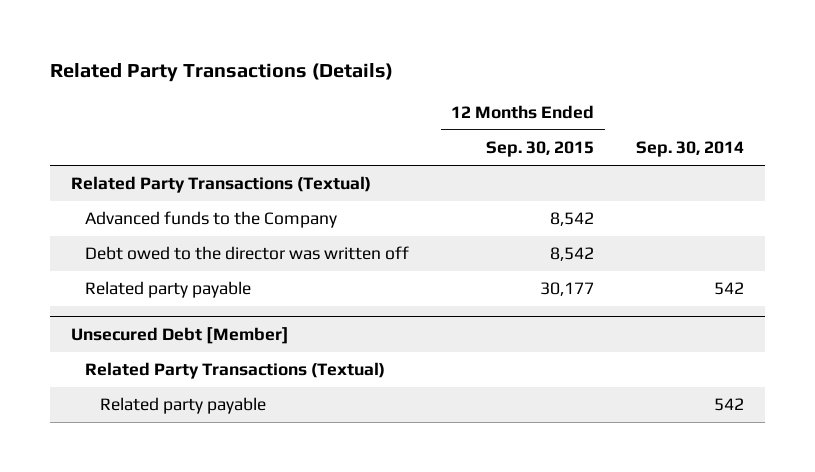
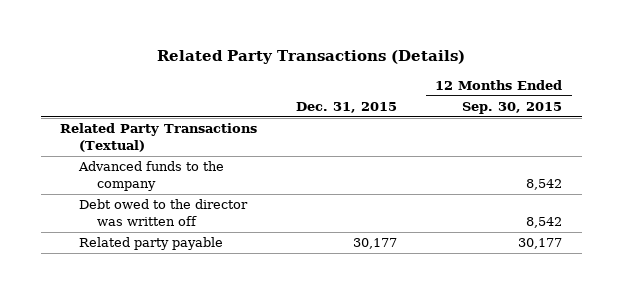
- | 12 Months Ended Sep. 30, 2015 | Sep. 30, 2014
+ | Dec. 31, 2015 | 12 Months Ended Sep. 30, 2015
- Advanced funds to the Company | 8,542 |
+ Advanced funds to the company | | 8,542
- Unsecured Debt [Member]
- Related Party Transactions (Textual)
- Related party payable | | 542

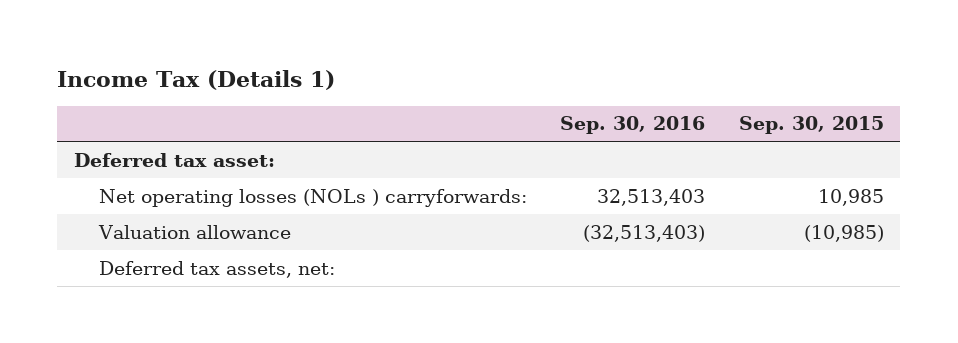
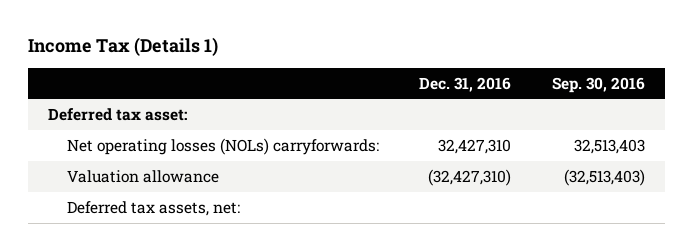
- | Sep. 30, 2016 | Sep. 30, 2015
+ | Dec. 31, 2016 | Sep. 30, 2016
- Net operating losses (NOLs ) carryforwards: | 32,513,403 | 10,985
+ Net operating losses (NOLs) carryforwards: | 32,427,310 | 32,513,403

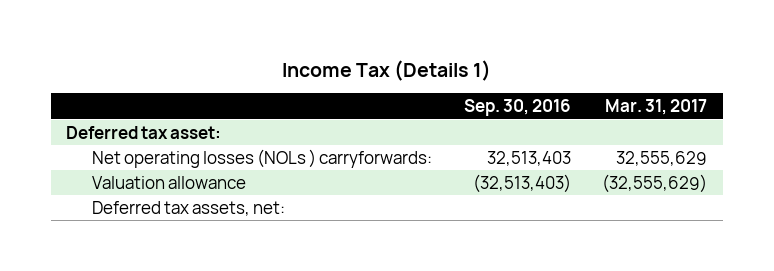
- | Dec. 31, 2016 | Sep. 30, 2016
+ | Sep. 30, 2016 | Mar. 31, 2017
- Net operating losses (NOLs) carryforwards: | 32,427,310 | 32,513,403
+ Net operating losses (NOLs ) carryforwards: | 32,513,403 | 32,555,629

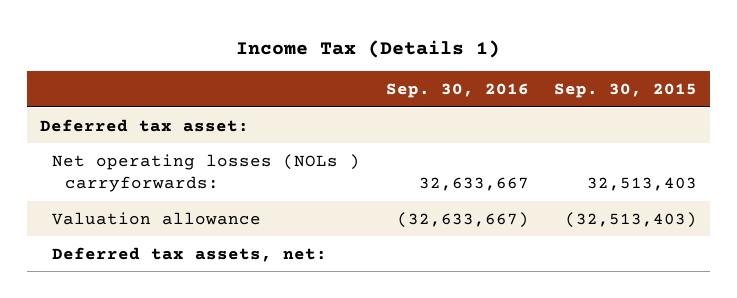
- | Sep. 30, 2016 | Mar. 31, 2017
+ | Sep. 30, 2016 | Sep. 30, 2015
- Net operating losses (NOLs ) carryforwards: | 32,513,403 | 32,555,629
- Valuation allowance | (32,513,403) | (32,555,629)
+ Net operating losses (NOLs ) carryforwards: | 32,633,667 | 32,513,403
+ Valuation allowance | (32,633,667) | (32,513,403)

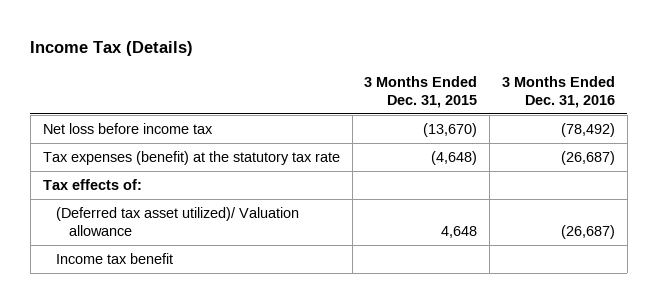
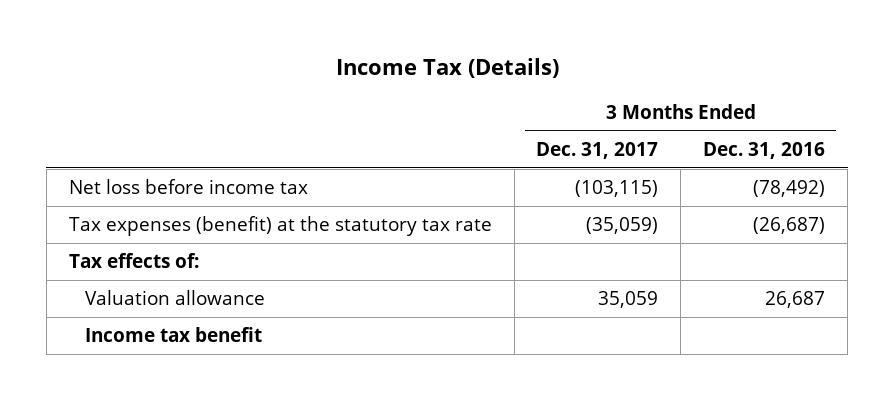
- | 3 Months Ended Dec. 31, 2015 | 3 Months Ended Dec. 31, 2016
+ | 3 Months Ended Dec. 31, 2017 | 3 Months Ended Dec. 31, 2016
- (Deferred tax asset utilized)/ Valuation allowance | 4,648 | (26,687)
+ Valuation allowance | 35,059 | 26,687

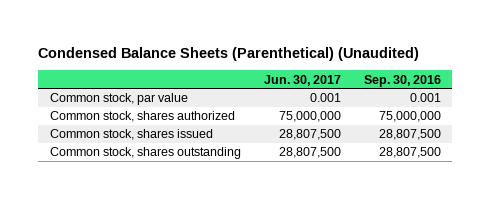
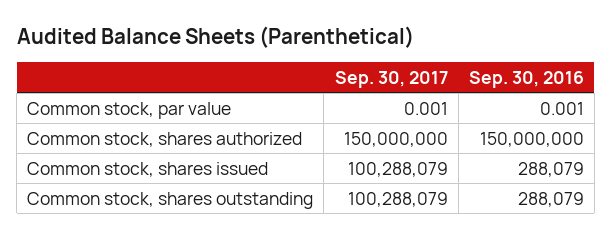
- Condensed Balance Sheets (Parenthetical) (Unaudited)
+ Audited Balance Sheets (Parenthetical)
- | Jun. 30, 2017 | Sep. 30, 2016
+ | Sep. 30, 2017 | Sep. 30, 2016
- Common stock, shares authorized | 75,000,000 | 75,000,000
- Common stock, shares issued | 28,807,500 | 28,807,500
- Common stock, shares outstanding | 28,807,500 | 28,807,500
+ Common stock, shares authorized | 150,000,000 | 150,000,000
+ Common stock, shares issued | 100,288,079 | 288,079
+ Common stock, shares outstanding | 100,288,079 | 288,079

